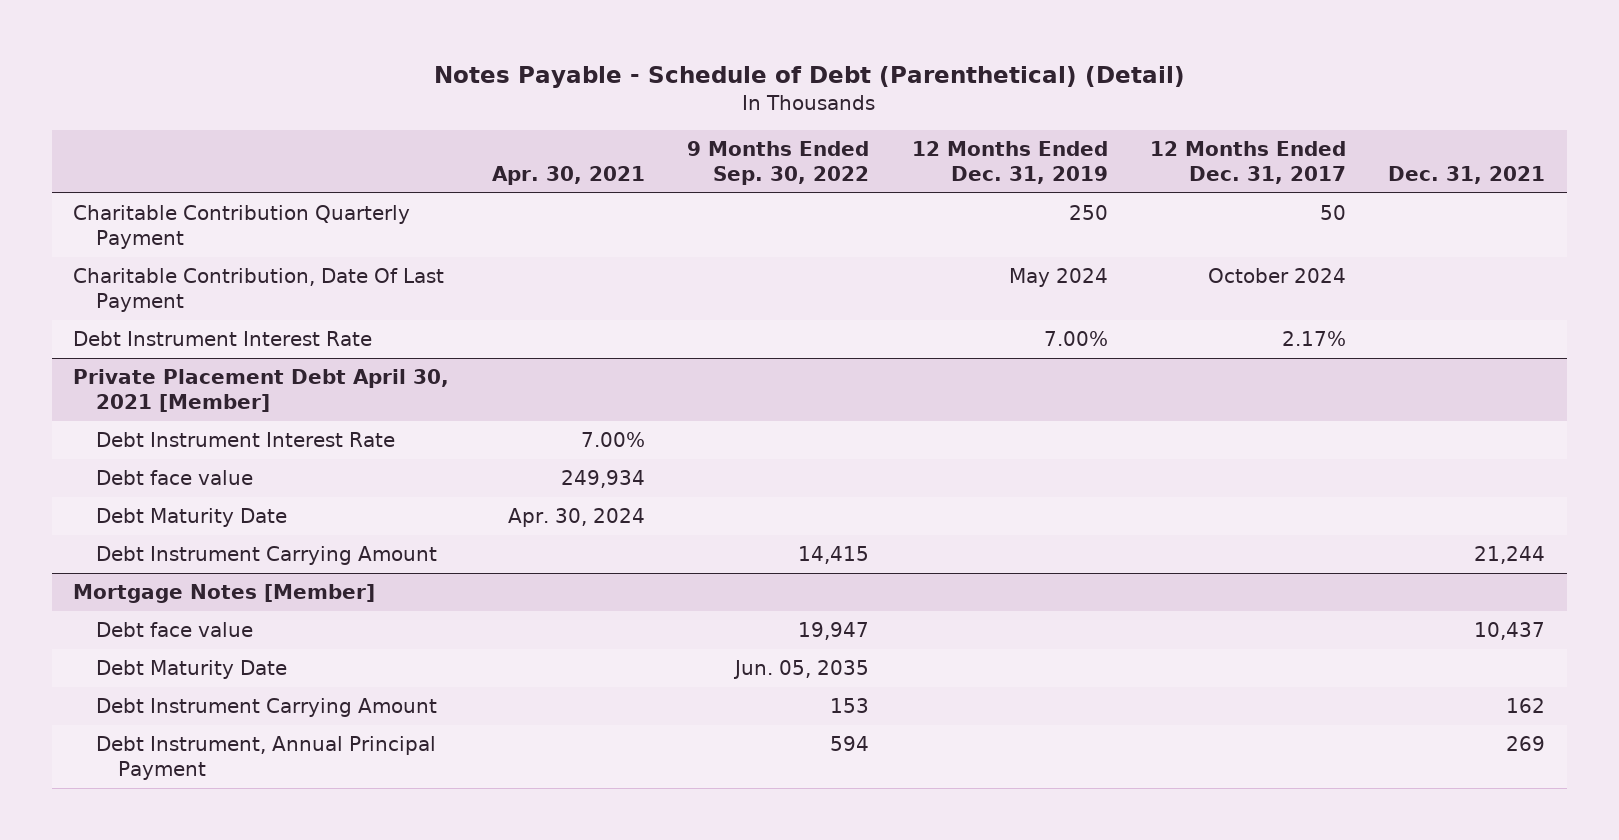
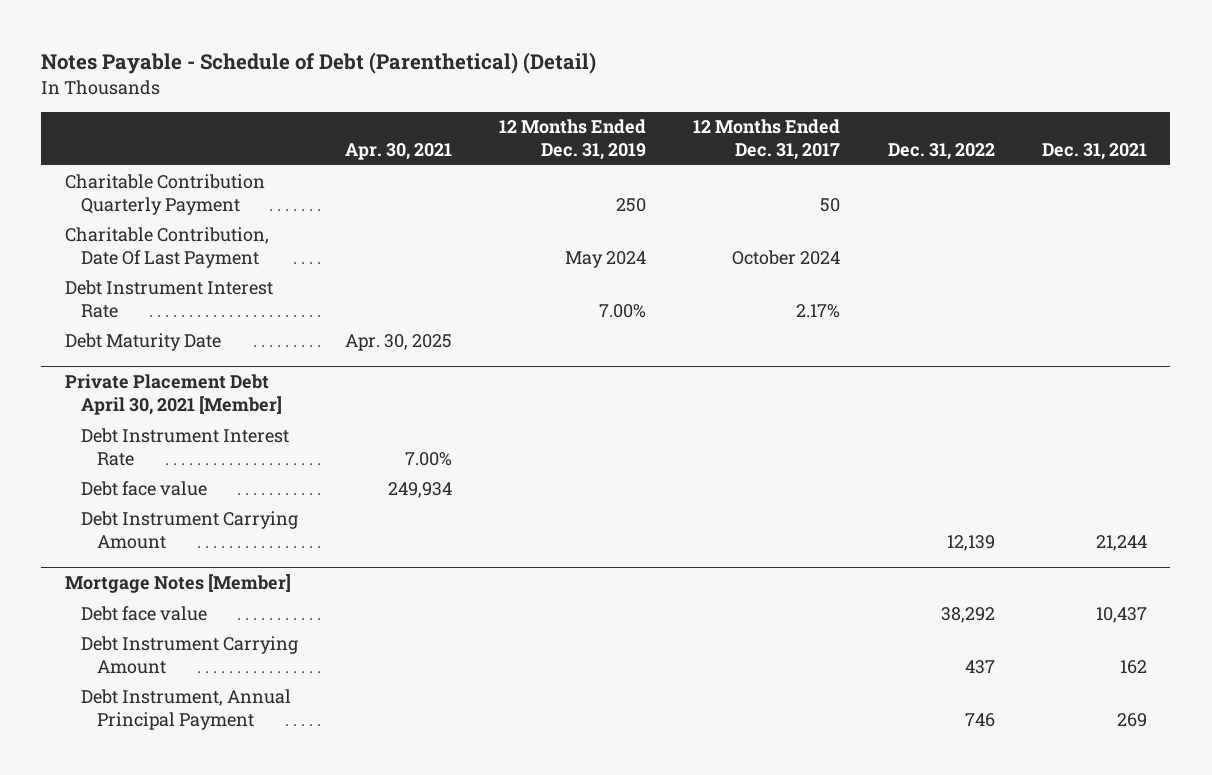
- | Apr. 30, 2021 | 9 Months Ended Sep. 30, 2022 | 12 Months Ended Dec. 31, 2019 | 12 Months Ended Dec. 31, 2017 | Dec. 31, 2021
+ | Apr. 30, 2021 | 12 Months Ended Dec. 31, 2019 | 12 Months Ended Dec. 31, 2017 | Dec. 31, 2022 | Dec. 31, 2021
+ Debt Maturity Date | Apr. 30, 2025 | | | |
@ Private Placement Debt April 30, 2021 [Member]
- Debt Maturity Date | Apr. 30, 2024 | | | |
@ Mortgage Notes [Member]
- Debt Maturity Date | | Jun. 05, 2035 | | |

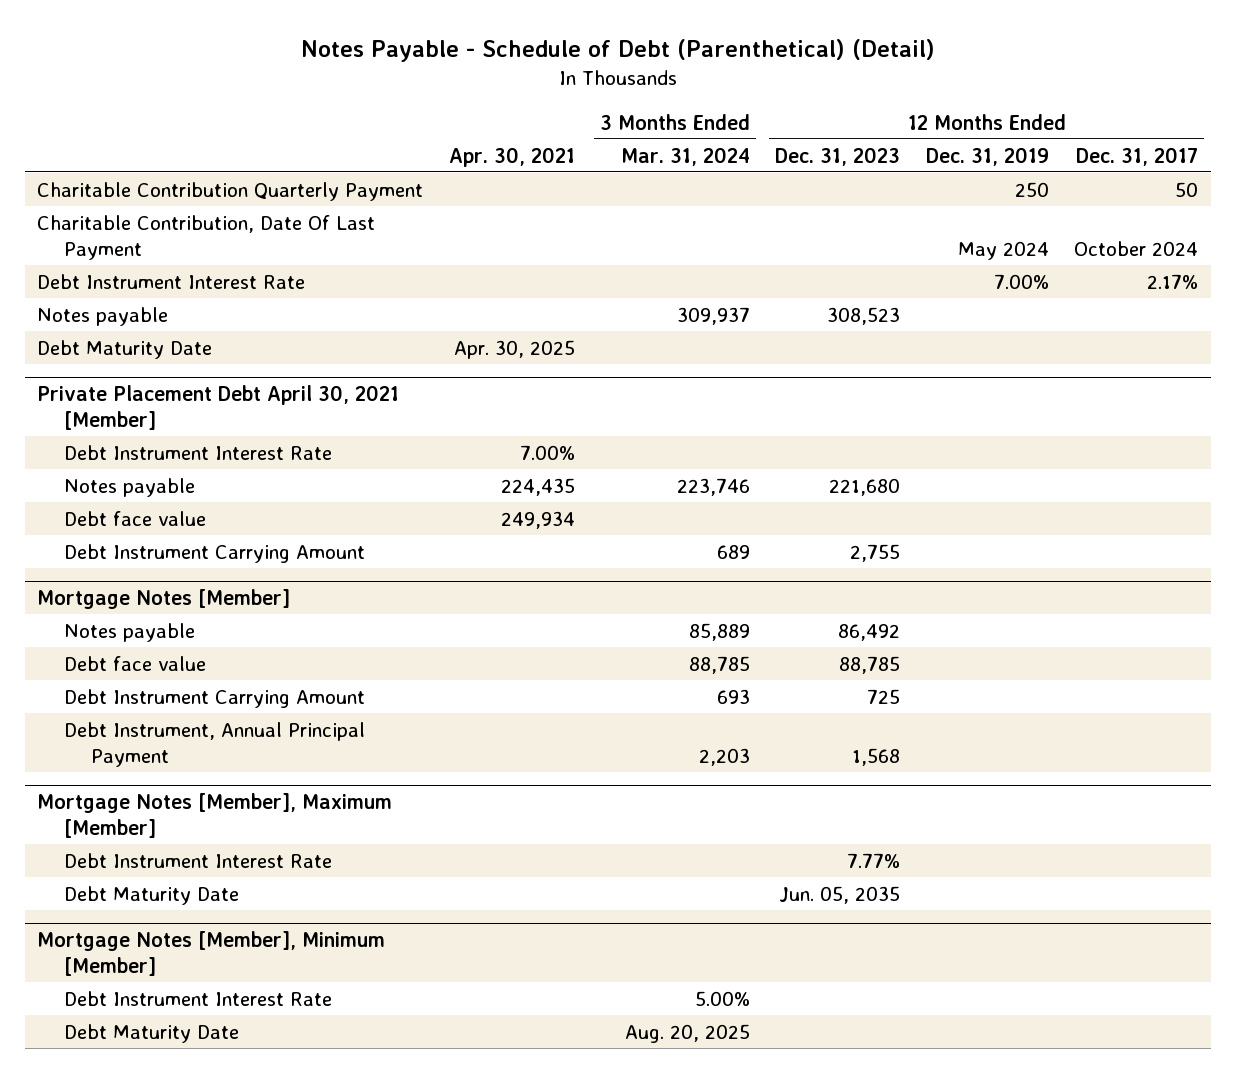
- | Apr. 30, 2021 | 12 Months Ended Dec. 31, 2019 | 12 Months Ended Dec. 31, 2017 | Dec. 31, 2022 | Dec. 31, 2021
+ | Apr. 30, 2021 | 3 Months Ended Mar. 31, 2024 | 12 Months Ended Dec. 31, 2023 | 12 Months Ended Dec. 31, 2019 | 12 Months Ended Dec. 31, 2017
+ Notes payable | | 309,937 | 308,523 | |
@ Private Placement Debt April 30, 2021 [Member]
+ Notes payable | 224,435 | 223,746 | 221,680 | |
@ Mortgage Notes [Member]
+ Notes payable | | 85,889 | 86,492 | |
+ Mortgage Notes [Member], Maximum [Member]
+ Debt Instrument Interest Rate | | | 7.77% | |
+ Debt Maturity Date | | | Jun. 05, 2035 | |
+ Mortgage Notes [Member], Minimum [Member]
+ Debt Instrument Interest Rate | | 5.00% | | |
+ Debt Maturity Date | | Aug. 20, 2025 | | |

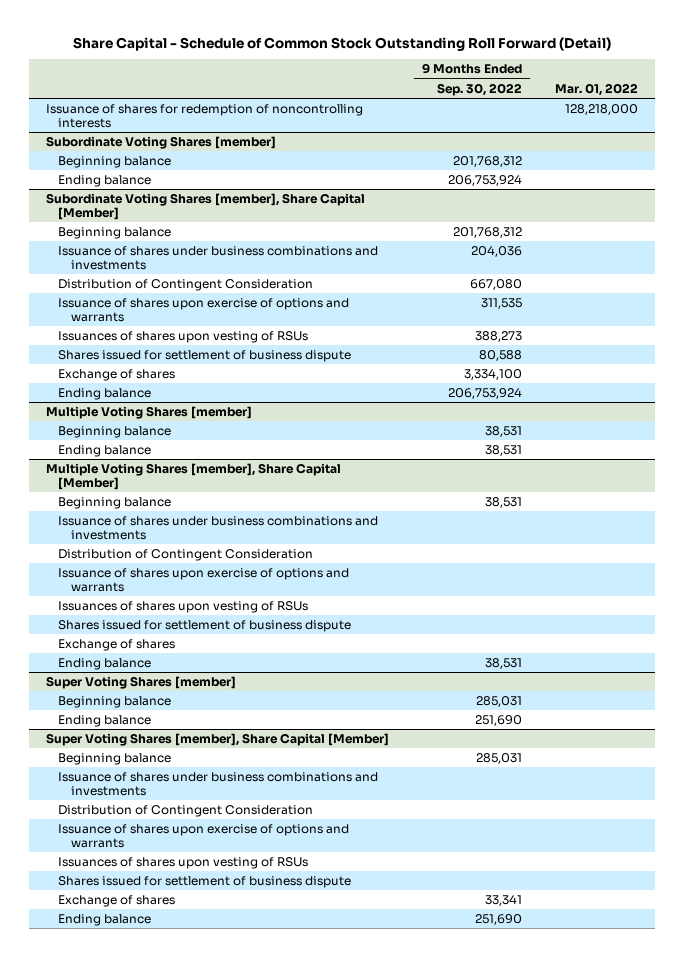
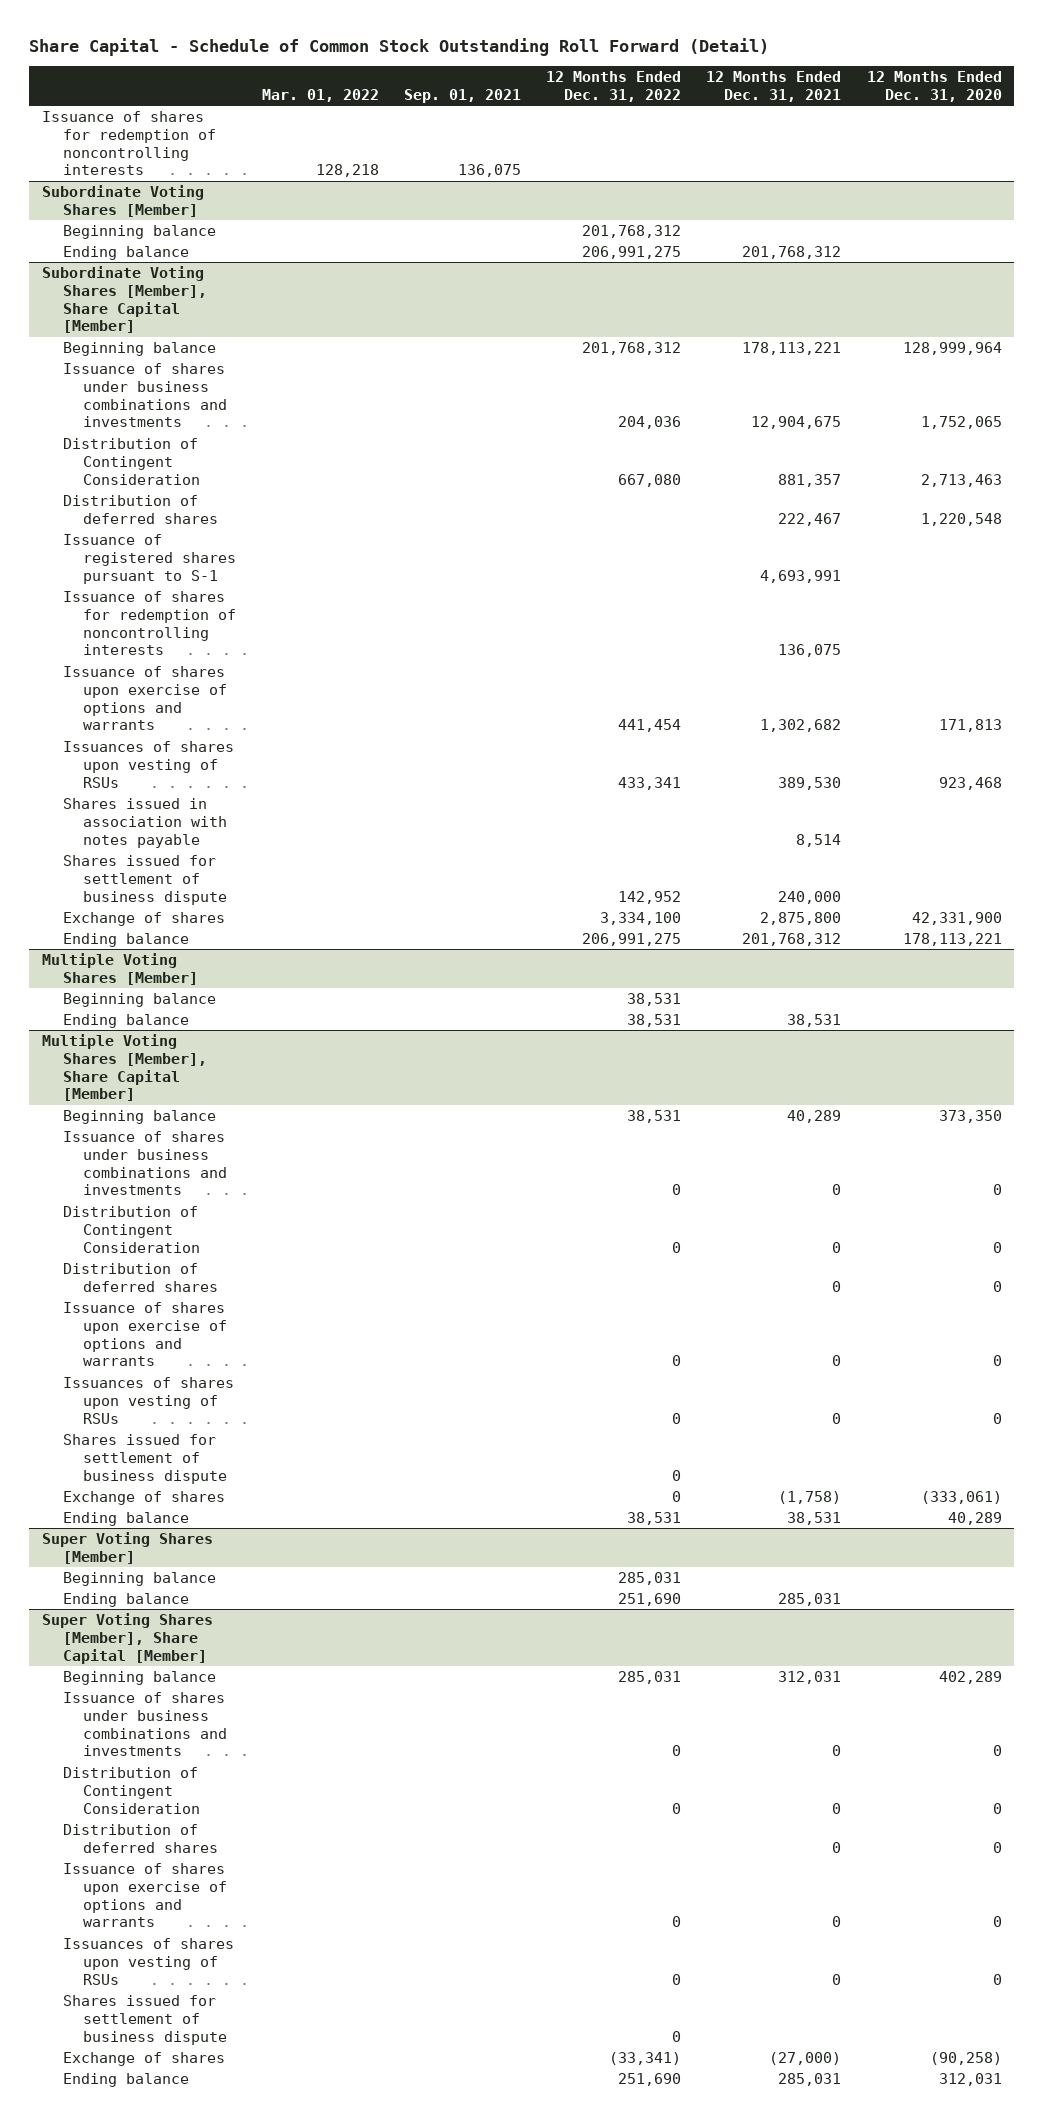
- | 9 Months Ended Sep. 30, 2022 | Mar. 01, 2022
+ | Mar. 01, 2022 | Sep. 01, 2021 | 12 Months Ended Dec. 31, 2022 | 12 Months Ended Dec. 31, 2021 | 12 Months Ended Dec. 31, 2020
- Issuance of shares for redemption of noncontrolling interests | | 128,218,000
- Subordinate Voting Shares [member]
+ Issuance of shares for redemption of noncontrolling interests | 128,218 | 136,075 | | |
+ Subordinate Voting Shares [Member]
- Subordinate Voting Shares [member], Share Capital [Member]
+ Subordinate Voting Shares [Member], Share Capital [Member]
+ Distribution of deferred shares | | | | 222,467 | 1,220,548
+ Issuance of registered shares pursuant to S-1 | | | | 4,693,991 |
+ Issuance of shares for redemption of noncontrolling interests | | | | 136,075 |
+ Shares issued in association with notes payable | | | | 8,514 |
- Multiple Voting Shares [member]
+ Multiple Voting Shares [Member]
- Multiple Voting Shares [member], Share Capital [Member]
+ Multiple Voting Shares [Member], Share Capital [Member]
+ Distribution of deferred shares | | | | 0 | 0
- Super Voting Shares [member]
+ Super Voting Shares [Member]
- Super Voting Shares [member], Share Capital [Member]
+ Super Voting Shares [Member], Share Capital [Member]
+ Distribution of deferred shares | | | | 0 | 0

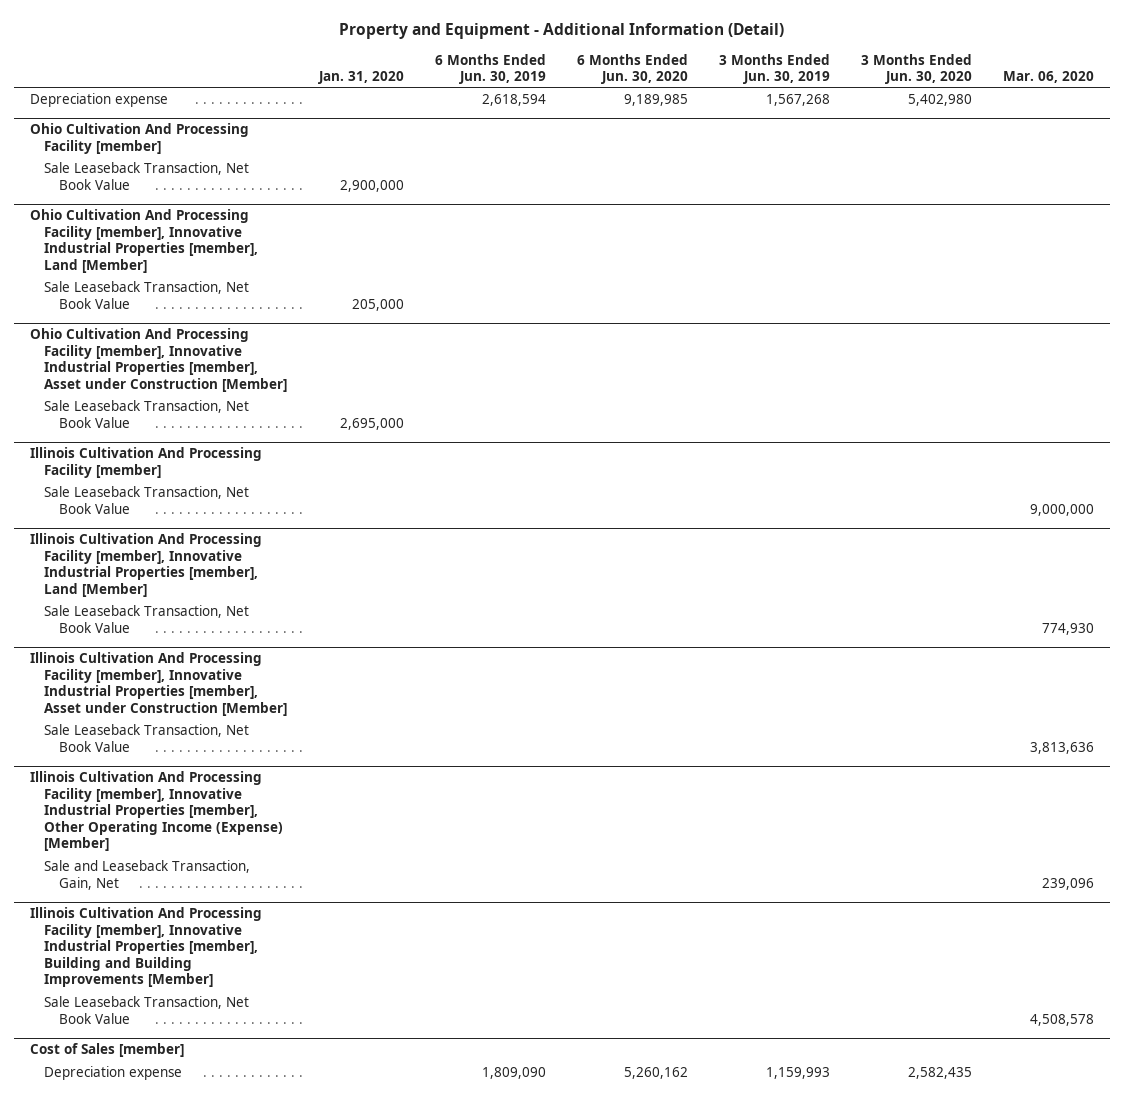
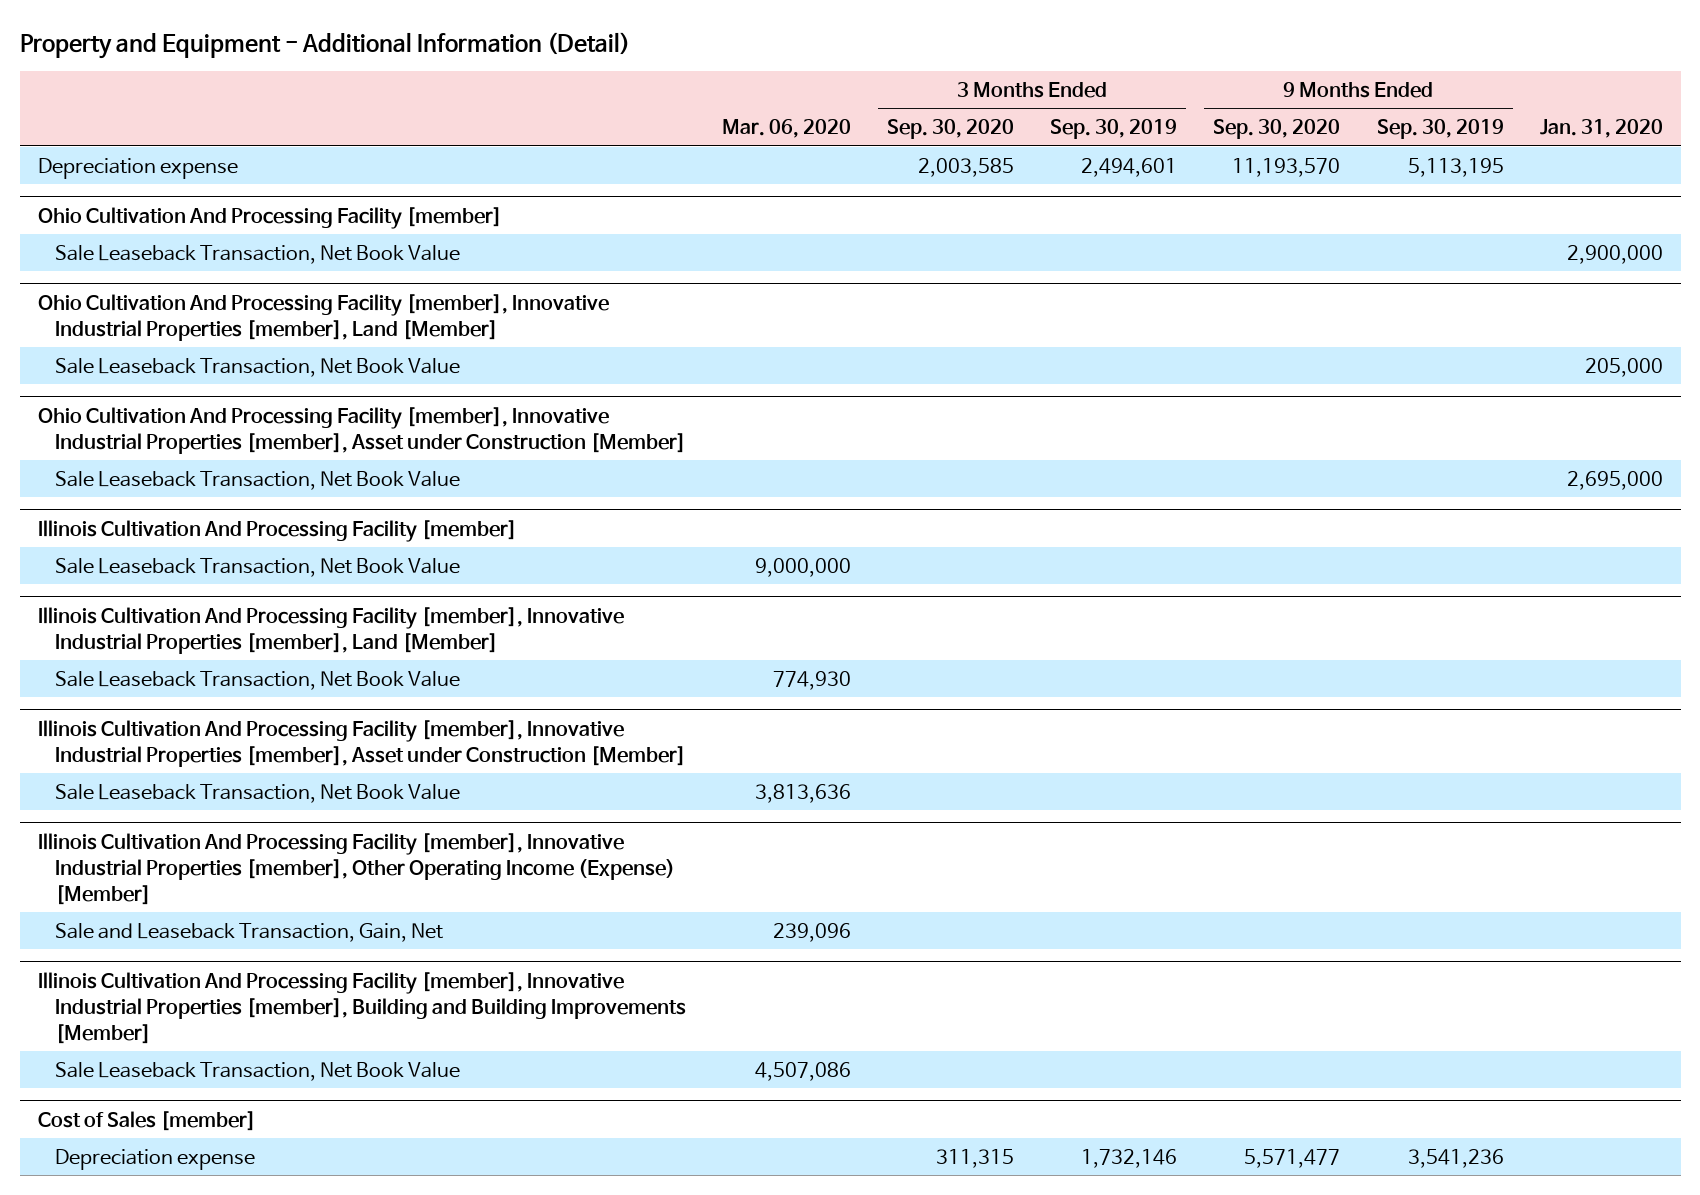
- | Jan. 31, 2020 | 6 Months Ended Jun. 30, 2019 | 6 Months Ended Jun. 30, 2020 | 3 Months Ended Jun. 30, 2019 | 3 Months Ended Jun. 30, 2020 | Mar. 06, 2020
+ | Mar. 06, 2020 | 3 Months Ended Sep. 30, 2020 | 3 Months Ended Sep. 30, 2019 | 9 Months Ended Sep. 30, 2020 | 9 Months Ended Sep. 30, 2019 | Jan. 31, 2020
@ Illinois Cultivation And Processing Facility [member], Innovative Industrial Properties [member], Building and Building Improvements [Member]
- Sale Leaseback Transaction, Net Book Value | | | | | | 4,508,578
+ Sale Leaseback Transaction, Net Book Value | 4,507,086 | | | | |

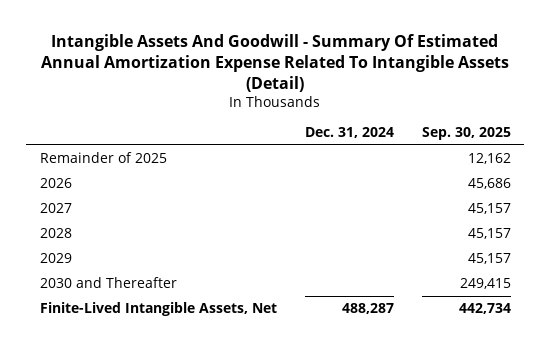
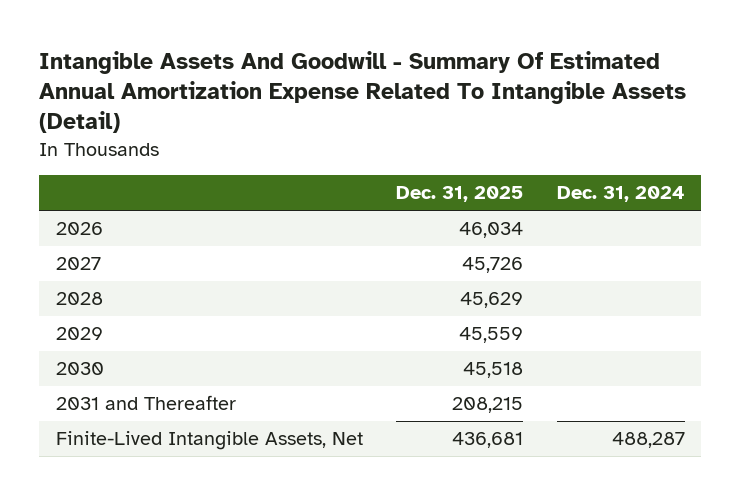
- | Dec. 31, 2024 | Sep. 30, 2025
+ | Dec. 31, 2025 | Dec. 31, 2024
- Remainder of 2025 | | 12,162
- 2030 and Thereafter | | 249,415
+ 2030 | 45,518 |
+ 2031 and Thereafter | 208,215 |

